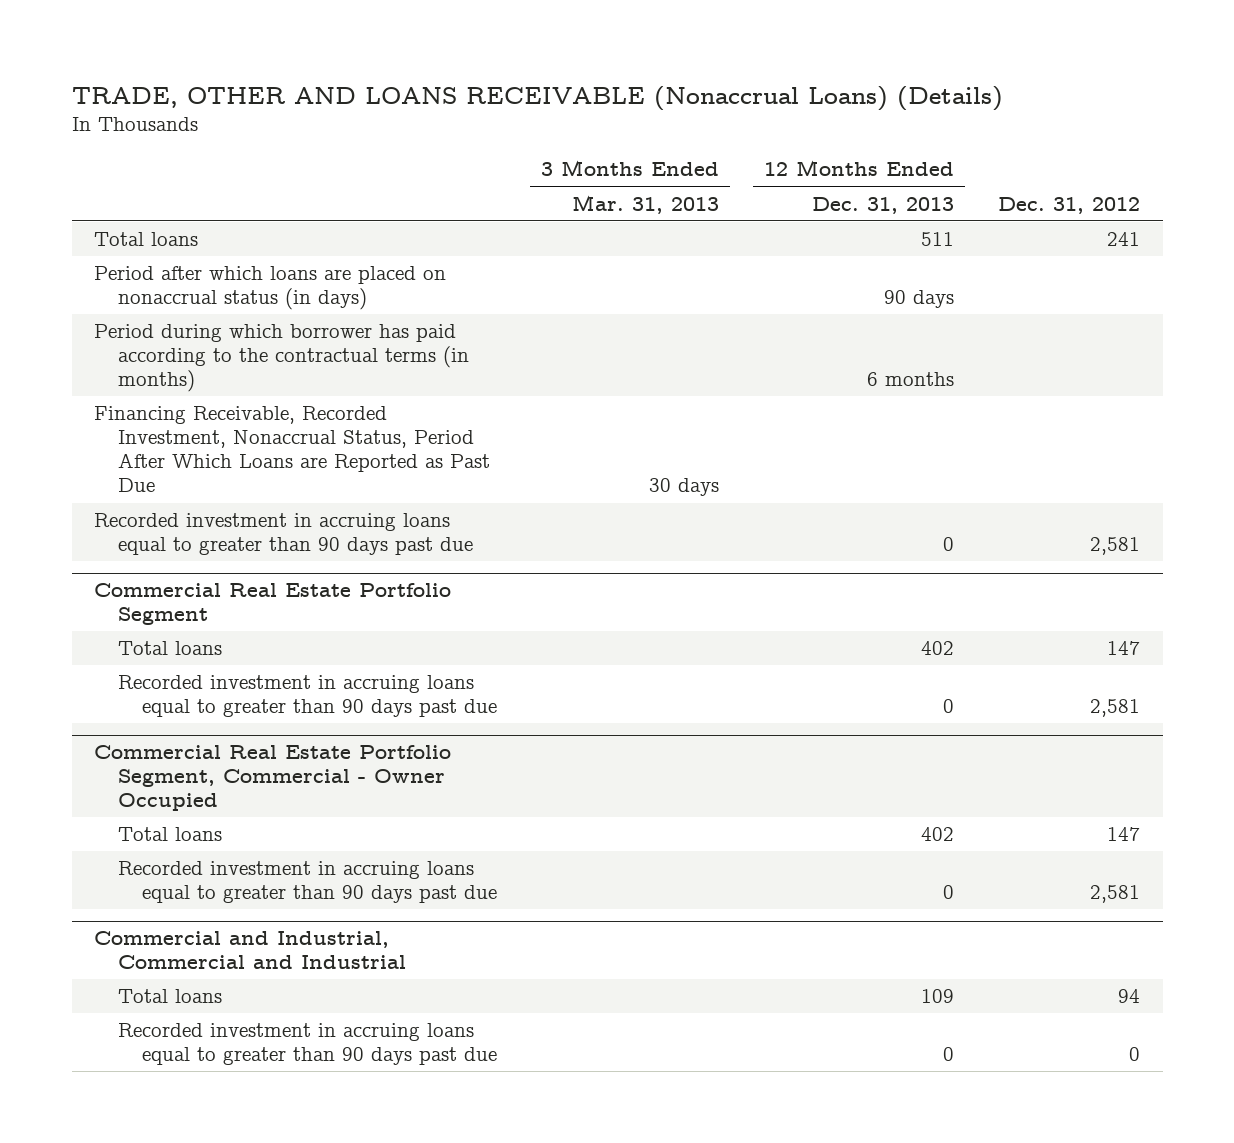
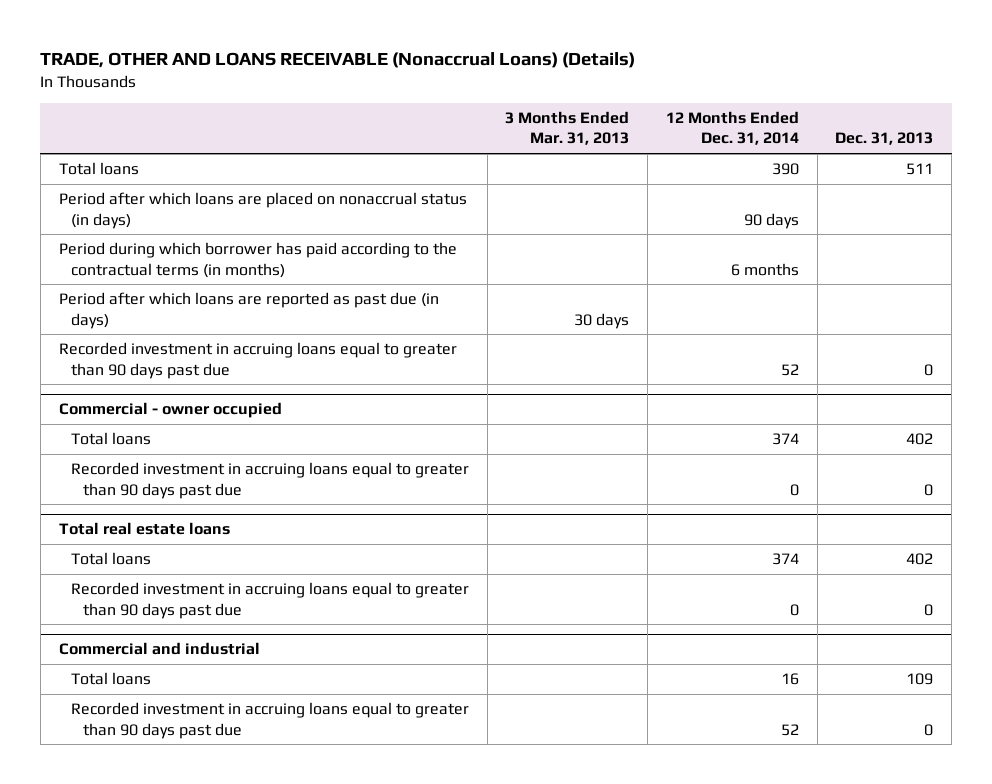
- | 3 Months Ended Mar. 31, 2013 | 12 Months Ended Dec. 31, 2013 | Dec. 31, 2012
+ | 3 Months Ended Mar. 31, 2013 | 12 Months Ended Dec. 31, 2014 | Dec. 31, 2013
- Financing Receivable, Recorded Investment, Nonaccrual Status, Period After Which Loans are Reported as Past Due | 30 days | |
+ Period after which loans are reported as past due (in days) | 30 days | |
- Commercial Real Estate Portfolio Segment
- Total loans | | 402 | 147
- Recorded investment in accruing loans equal to greater than 90 days past due | | 0 | 2,581
- Commercial Real Estate Portfolio Segment, Commercial - Owner Occupied
+ Commercial - owner occupied
- Commercial and Industrial, Commercial and Industrial
+ Total real estate loans
+ Total loans | | 374 | 402
+ Recorded investment in accruing loans equal to greater than 90 days past due | | 0 | 0
+ Commercial and industrial

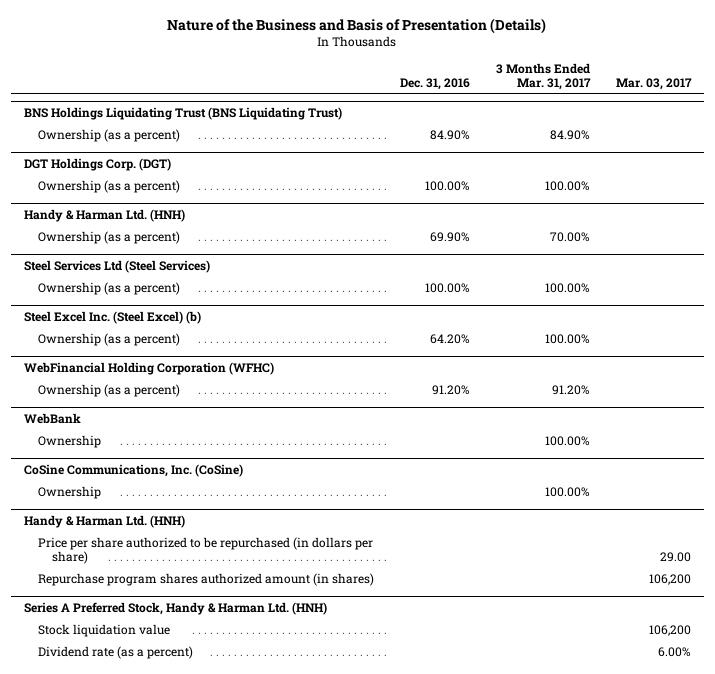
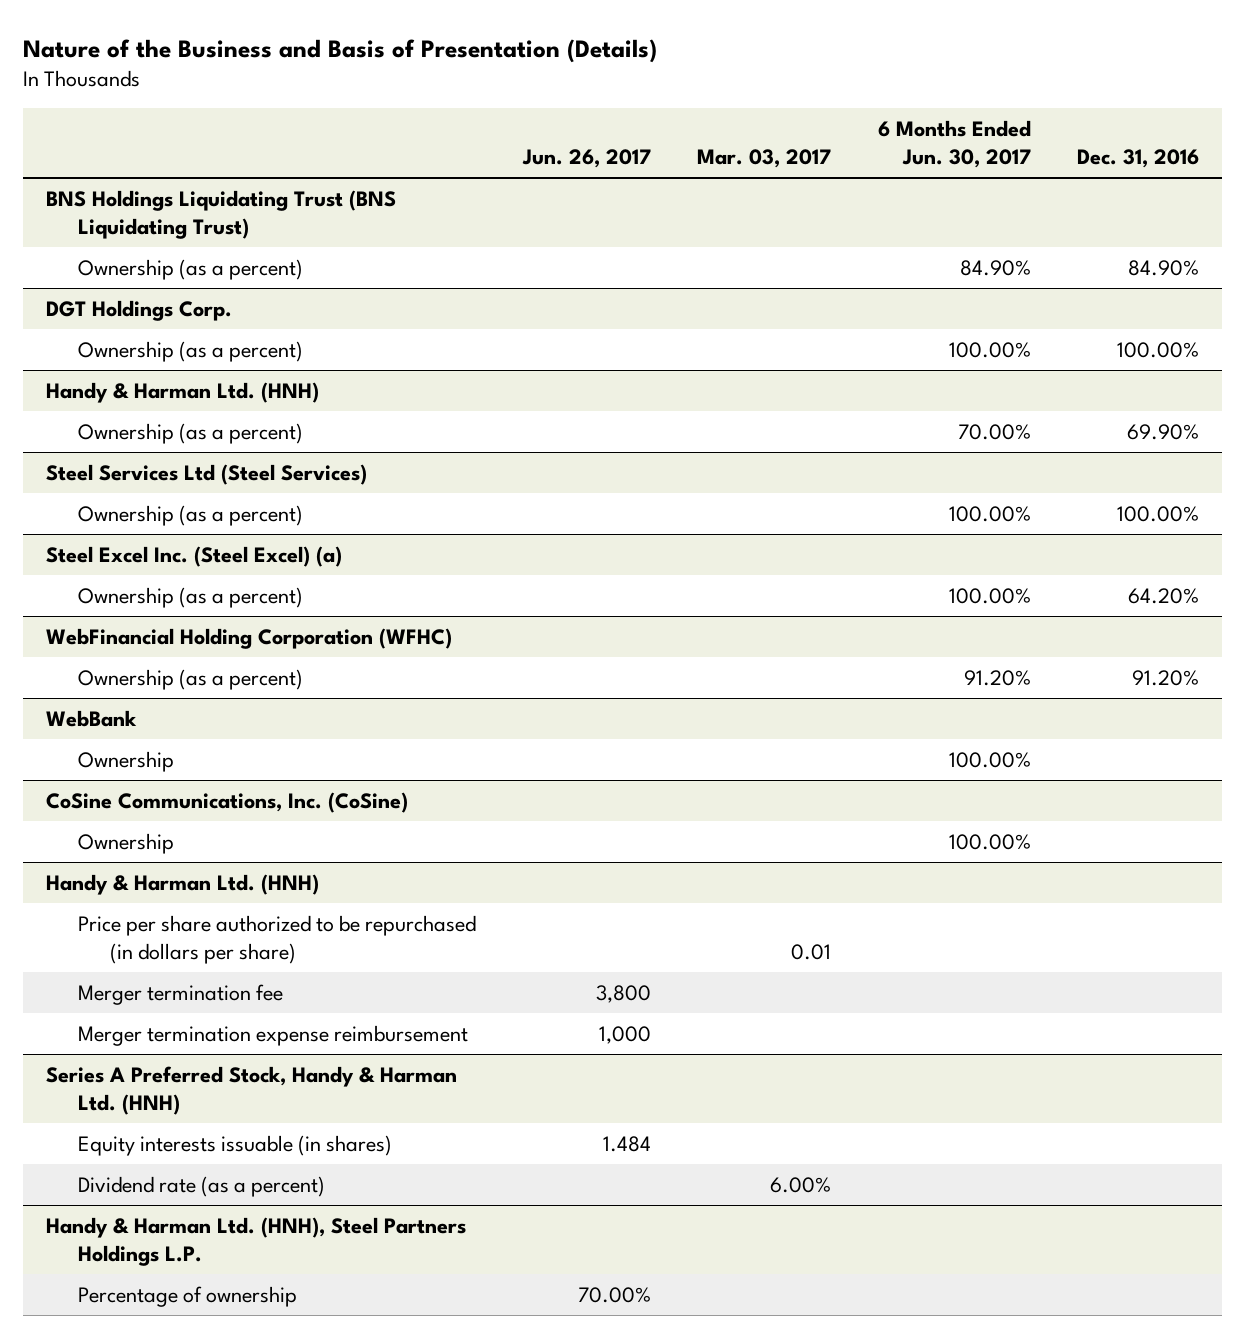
- | Dec. 31, 2016 | 3 Months Ended Mar. 31, 2017 | Mar. 03, 2017
+ | Jun. 26, 2017 | Mar. 03, 2017 | 6 Months Ended Jun. 30, 2017 | Dec. 31, 2016
- DGT Holdings Corp. (DGT)
+ DGT Holdings Corp.
- Steel Excel Inc. (Steel Excel) (b)
+ Steel Excel Inc. (Steel Excel) (a)
@ Handy & Harman Ltd. (HNH)
- Price per share authorized to be repurchased (in dollars per share) | | | 29.00
- Repurchase program shares authorized amount (in shares) | | | 106,200
+ Price per share authorized to be repurchased (in dollars per share) | | 0.01 | |
+ Merger termination fee | 3,800 | | |
+ Merger termination expense reimbursement | 1,000 | | |
@ Series A Preferred Stock, Handy & Harman Ltd. (HNH)
- Stock liquidation value | | | 106,200
+ Equity interests issuable (in shares) | 1.484 | | |
+ Handy & Harman Ltd. (HNH), Steel Partners Holdings L.P.
+ Percentage of ownership | 70.00% | | |

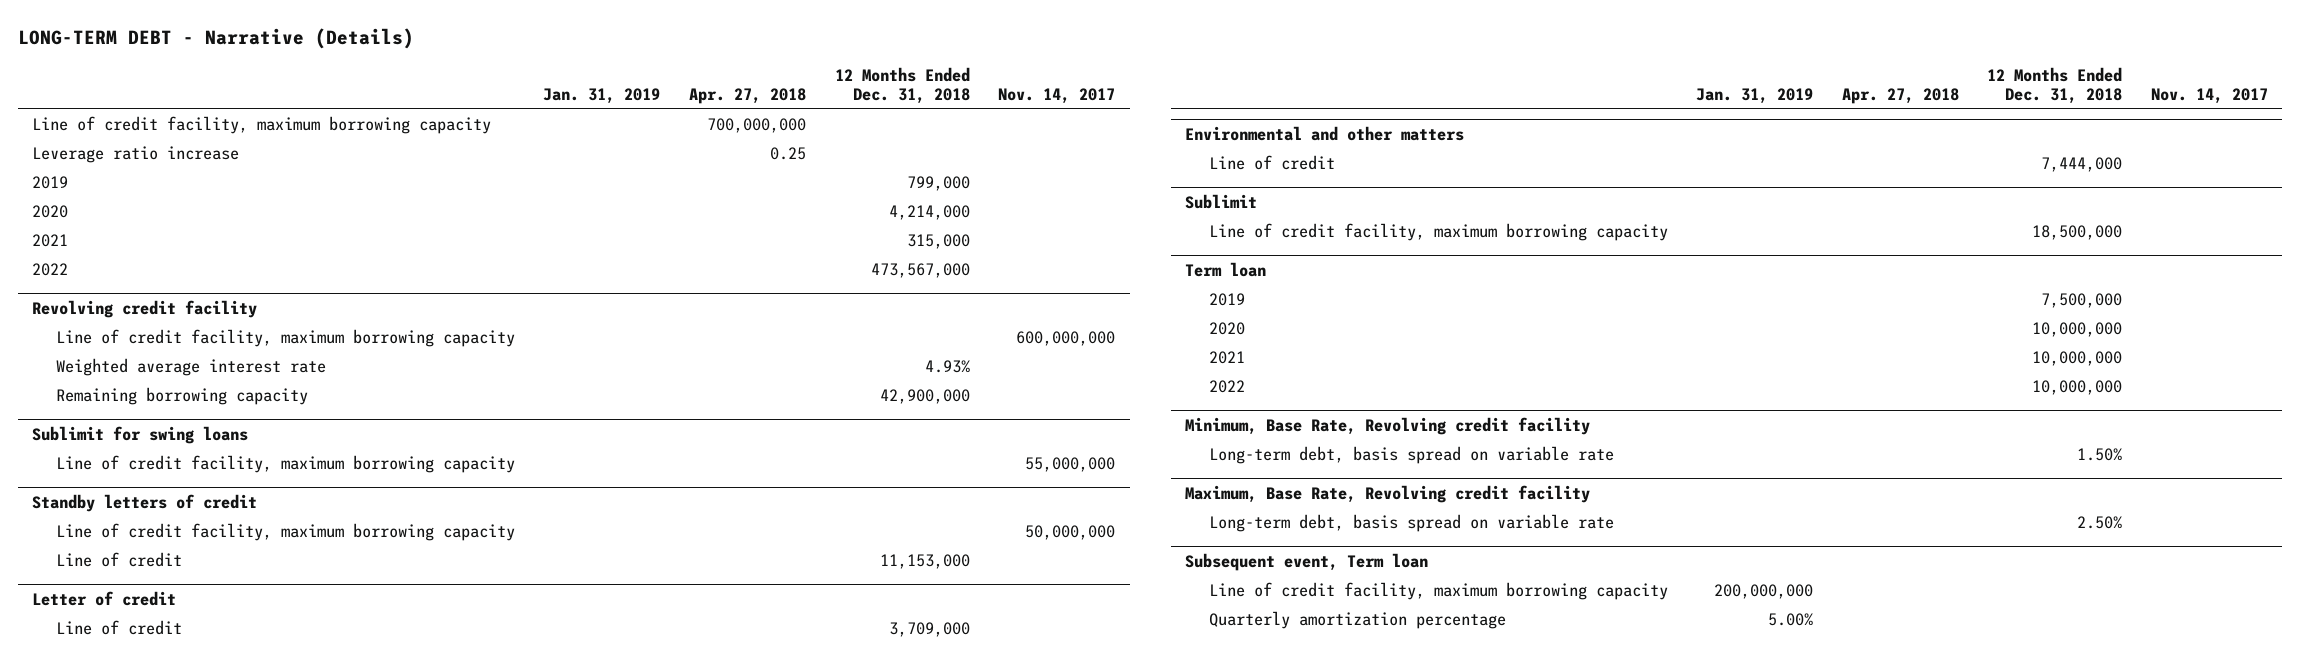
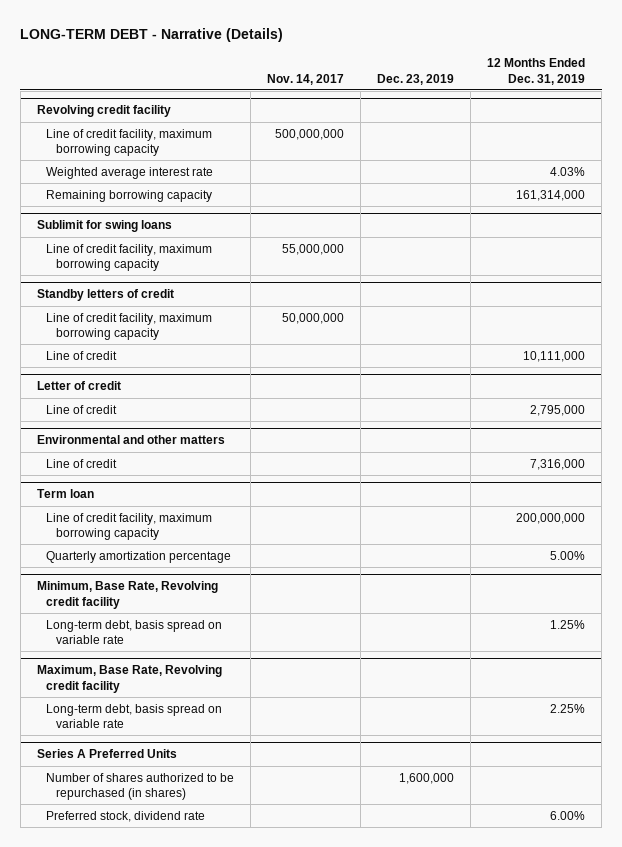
- | Jan. 31, 2019 | Apr. 27, 2018 | 12 Months Ended Dec. 31, 2018 | Nov. 14, 2017
+ | Nov. 14, 2017 | Dec. 23, 2019 | 12 Months Ended Dec. 31, 2019
- Line of credit facility, maximum borrowing capacity | | 700,000,000 | |
- Leverage ratio increase | | 0.25 | |
- 2019 | | | 799,000 |
- 2020 | | | 4,214,000 |
- 2021 | | | 315,000 |
- 2022 | | | 473,567,000 |
@ Revolving credit facility
- Line of credit facility, maximum borrowing capacity | | | | 600,000,000
+ Line of credit facility, maximum borrowing capacity | 500,000,000 | |
- Sublimit
- Line of credit facility, maximum borrowing capacity | | | 18,500,000 |
@ Term loan
- 2019 | | | 7,500,000 |
- 2020 | | | 10,000,000 |
- 2021 | | | 10,000,000 |
- 2022 | | | 10,000,000 |
+ Line of credit facility, maximum borrowing capacity | | | 200,000,000
+ Quarterly amortization percentage | | | 5.00%
- Subsequent event, Term loan
- Line of credit facility, maximum borrowing capacity | 200,000,000 | | |
- Quarterly amortization percentage | 5.00% | | |
+ Series A Preferred Units
+ Number of shares authorized to be repurchased (in shares) | | 1,600,000 |
+ Preferred stock, dividend rate | | | 6.00%

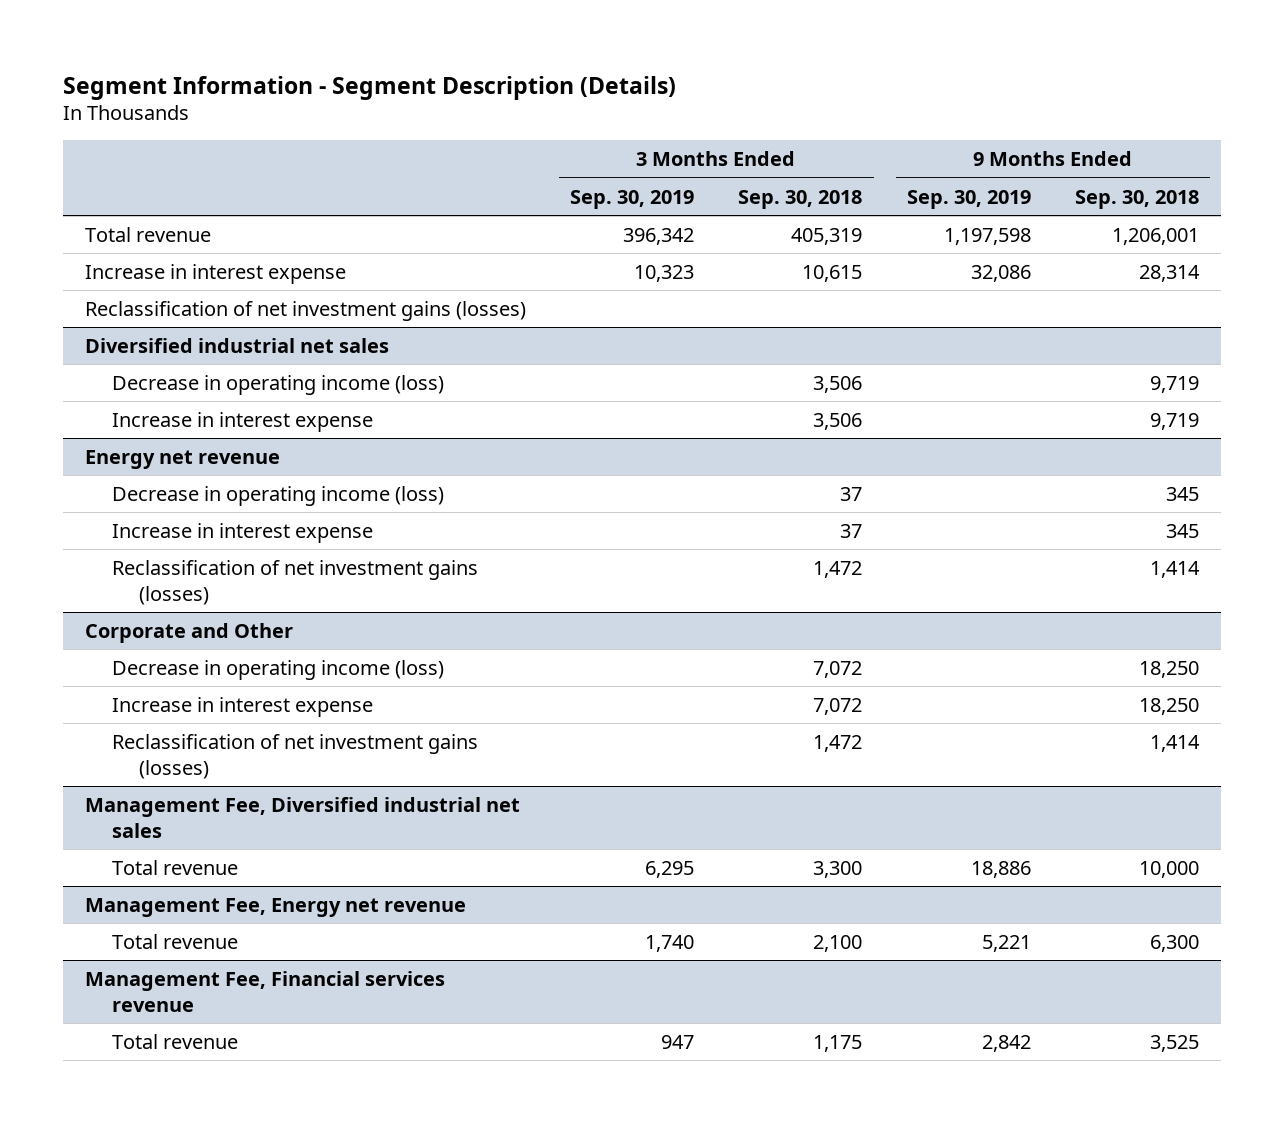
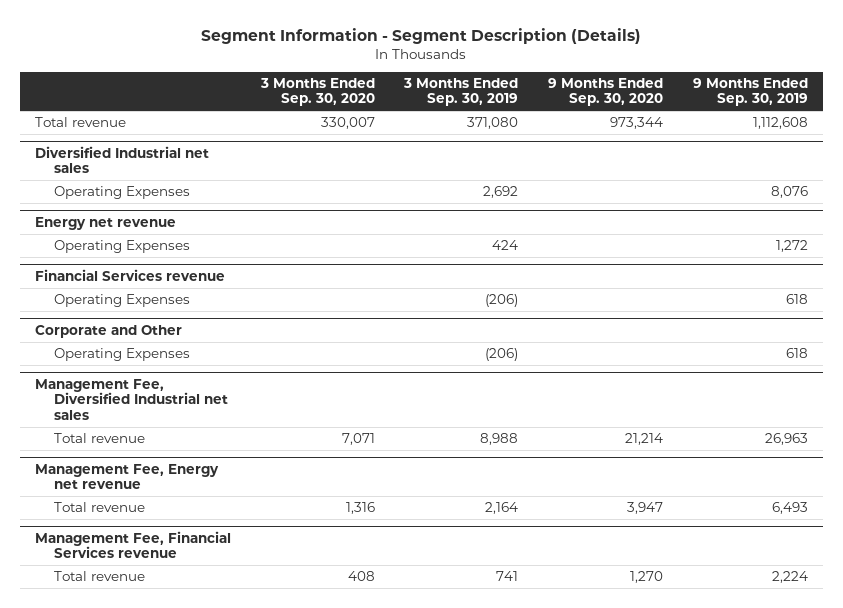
- | 3 Months Ended Sep. 30, 2019 | 3 Months Ended Sep. 30, 2018 | 9 Months Ended Sep. 30, 2019 | 9 Months Ended Sep. 30, 2018
+ | 3 Months Ended Sep. 30, 2020 | 3 Months Ended Sep. 30, 2019 | 9 Months Ended Sep. 30, 2020 | 9 Months Ended Sep. 30, 2019
- Total revenue | 396,342 | 405,319 | 1,197,598 | 1,206,001
- Increase in interest expense | 10,323 | 10,615 | 32,086 | 28,314
- Reclassification of net investment gains (losses)
- Diversified industrial net sales
- Decrease in operating income (loss) | | 3,506 | | 9,719
- Increase in interest expense | | 3,506 | | 9,719
+ Total revenue | 330,007 | 371,080 | 973,344 | 1,112,608
+ Diversified Industrial net sales
+ Operating Expenses | | 2,692 | | 8,076
@ Energy net revenue
- Decrease in operating income (loss) | | 37 | | 345
- Increase in interest expense | | 37 | | 345
- Reclassification of net investment gains (losses) | | 1,472 | | 1,414
+ Operating Expenses | | 424 | | 1,272
+ Financial Services revenue
+ Operating Expenses | | (206) | | 618
@ Corporate and Other
- Decrease in operating income (loss) | | 7,072 | | 18,250
- Increase in interest expense | | 7,072 | | 18,250
- Reclassification of net investment gains (losses) | | 1,472 | | 1,414
- Management Fee, Diversified industrial net sales
- Total revenue | 6,295 | 3,300 | 18,886 | 10,000
@ Corporate and Other
+ Operating Expenses | | (206) | | 618
+ Management Fee, Diversified Industrial net sales
+ Total revenue | 7,071 | 8,988 | 21,214 | 26,963
@ Management Fee, Energy net revenue
- Total revenue | 1,740 | 2,100 | 5,221 | 6,300
- Management Fee, Financial services revenue
- Total revenue | 947 | 1,175 | 2,842 | 3,525
@ Management Fee, Energy net revenue
+ Total revenue | 1,316 | 2,164 | 3,947 | 6,493
+ Management Fee, Financial Services revenue
+ Total revenue | 408 | 741 | 1,270 | 2,224

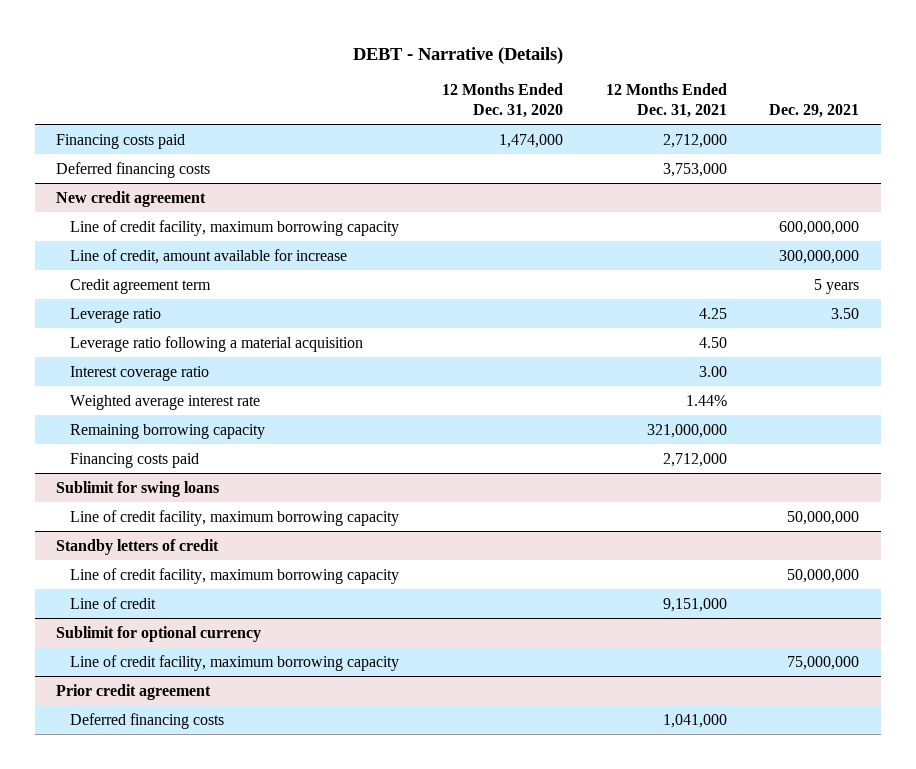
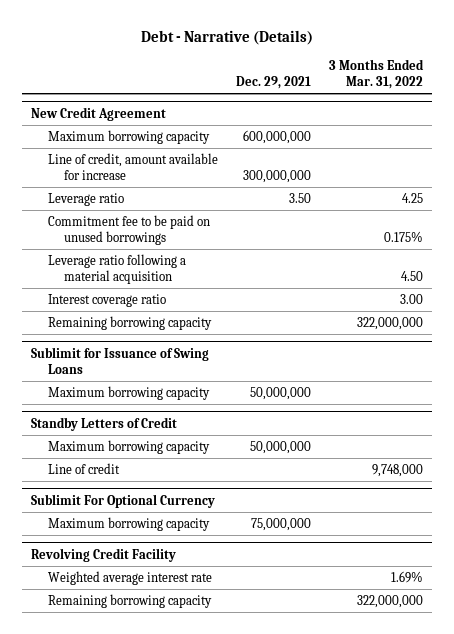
- DEBT - Narrative (Details)
+ Debt - Narrative (Details)
- | 12 Months Ended Dec. 31, 2020 | 12 Months Ended Dec. 31, 2021 | Dec. 29, 2021
+ | Dec. 29, 2021 | 3 Months Ended Mar. 31, 2022
- Financing costs paid | 1,474,000 | 2,712,000 |
- Deferred financing costs | | 3,753,000 |
- New credit agreement
- Line of credit facility, maximum borrowing capacity | | | 600,000,000
+ New Credit Agreement
+ Maximum borrowing capacity | 600,000,000 |
- Credit agreement term | | | 5 years
+ Commitment fee to be paid on unused borrowings | | 0.175%
- Weighted average interest rate | | 1.44% |
- Financing costs paid | | 2,712,000 |
- Sublimit for swing loans
- Line of credit facility, maximum borrowing capacity | | | 50,000,000
- Standby letters of credit
- Line of credit facility, maximum borrowing capacity | | | 50,000,000
+ Sublimit for Issuance of Swing Loans
+ Maximum borrowing capacity | 50,000,000 |
+ Standby Letters of Credit
+ Maximum borrowing capacity | 50,000,000 |
- Sublimit for optional currency
- Line of credit facility, maximum borrowing capacity | | | 75,000,000
- Prior credit agreement
- Deferred financing costs | | 1,041,000 |
+ Sublimit For Optional Currency
+ Maximum borrowing capacity | 75,000,000 |
+ Revolving Credit Facility
+ Weighted average interest rate | | 1.69%
+ Remaining borrowing capacity | | 322,000,000

